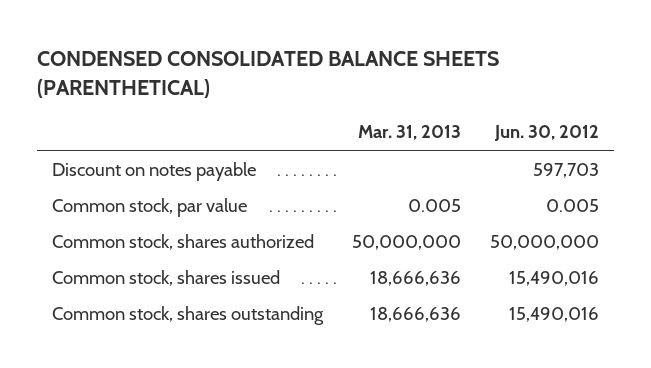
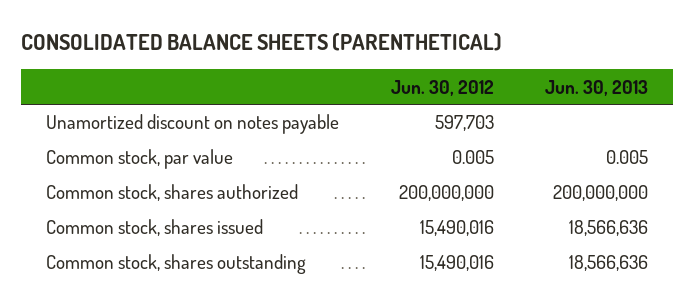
- CONDENSED CONSOLIDATED BALANCE SHEETS (PARENTHETICAL)
+ CONSOLIDATED BALANCE SHEETS (PARENTHETICAL)
- | Mar. 31, 2013 | Jun. 30, 2012
+ | Jun. 30, 2012 | Jun. 30, 2013
- Discount on notes payable | | 597,703
+ Unamortized discount on notes payable | 597,703 |
- Common stock, shares authorized | 50,000,000 | 50,000,000
+ Common stock, shares authorized | 200,000,000 | 200,000,000

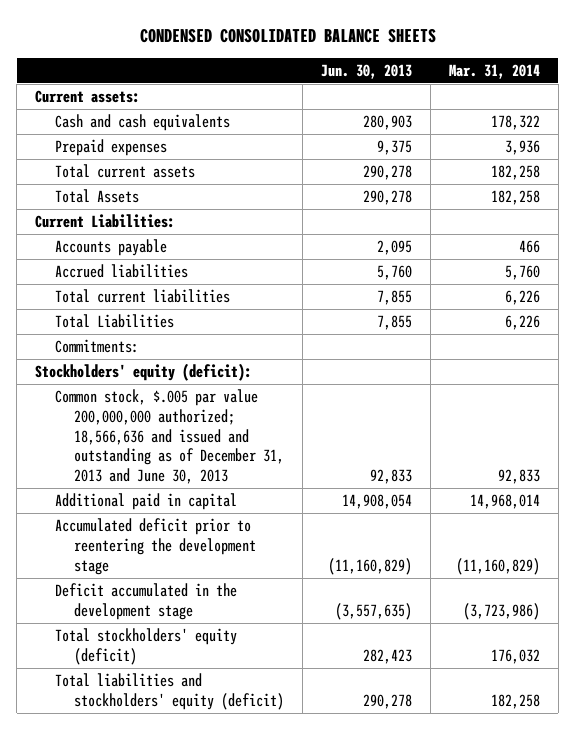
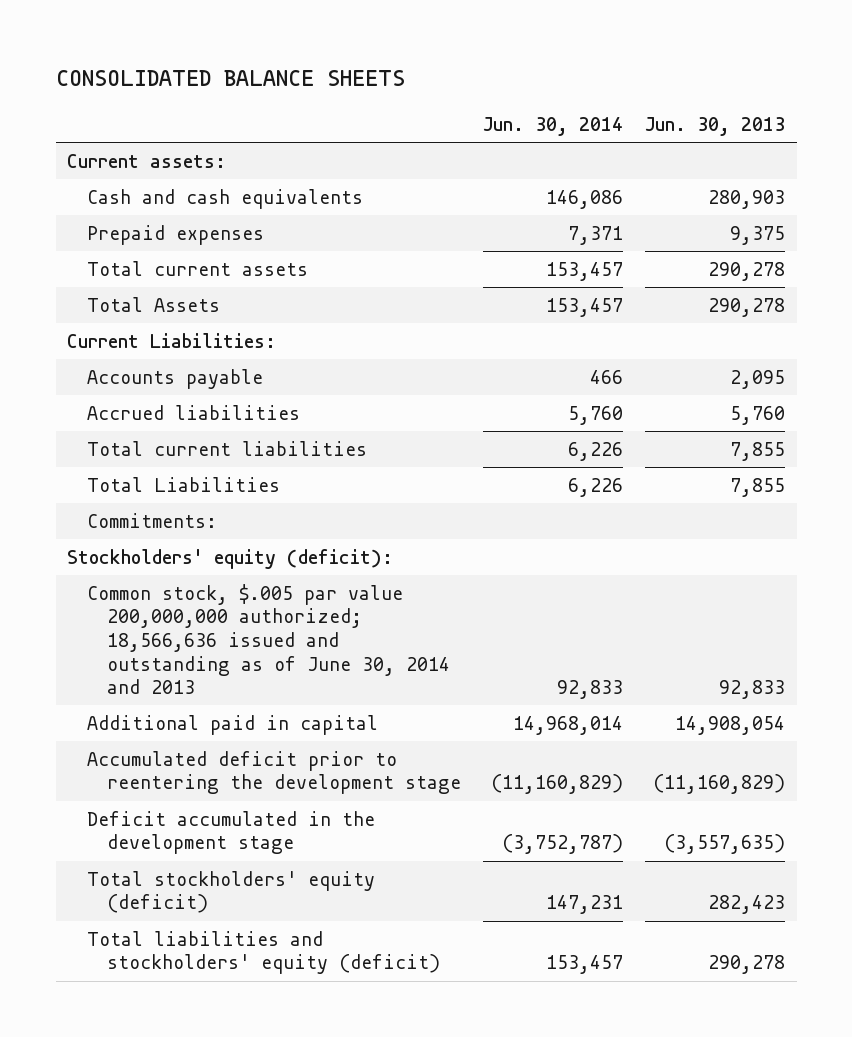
- CONDENSED CONSOLIDATED BALANCE SHEETS
+ CONSOLIDATED BALANCE SHEETS
- | Jun. 30, 2013 | Mar. 31, 2014
+ | Jun. 30, 2014 | Jun. 30, 2013
- Common stock, $.005 par value 200,000,000 authorized; 18,566,636 and issued and outstanding as of December 31, 2013 and June 30, 2013 | 92,833 | 92,833
+ Common stock, $.005 par value 200,000,000 authorized; 18,566,636 issued and outstanding as of June 30, 2014 and 2013 | 92,833 | 92,833

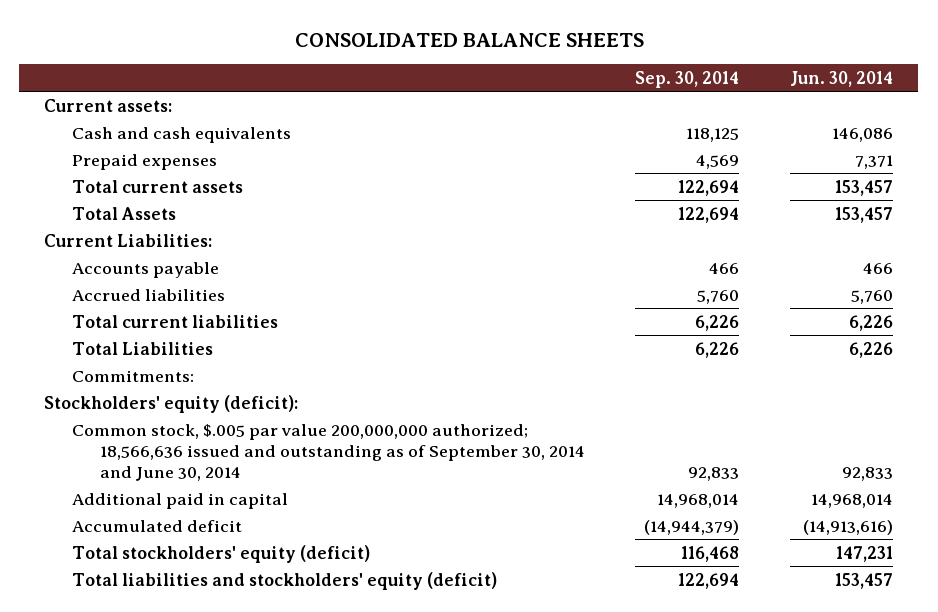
- | Jun. 30, 2014 | Jun. 30, 2013
+ | Sep. 30, 2014 | Jun. 30, 2014
- Common stock, $.005 par value 200,000,000 authorized; 18,566,636 issued and outstanding as of June 30, 2014 and 2013 | 92,833 | 92,833
+ Common stock, $.005 par value 200,000,000 authorized; 18,566,636 issued and outstanding as of September 30, 2014 and June 30, 2014 | 92,833 | 92,833
- Accumulated deficit prior to reentering the development stage | (11,160,829) | (11,160,829)
- Deficit accumulated in the development stage | (3,752,787) | (3,557,635)
+ Accumulated deficit | (14,944,379) | (14,913,616)

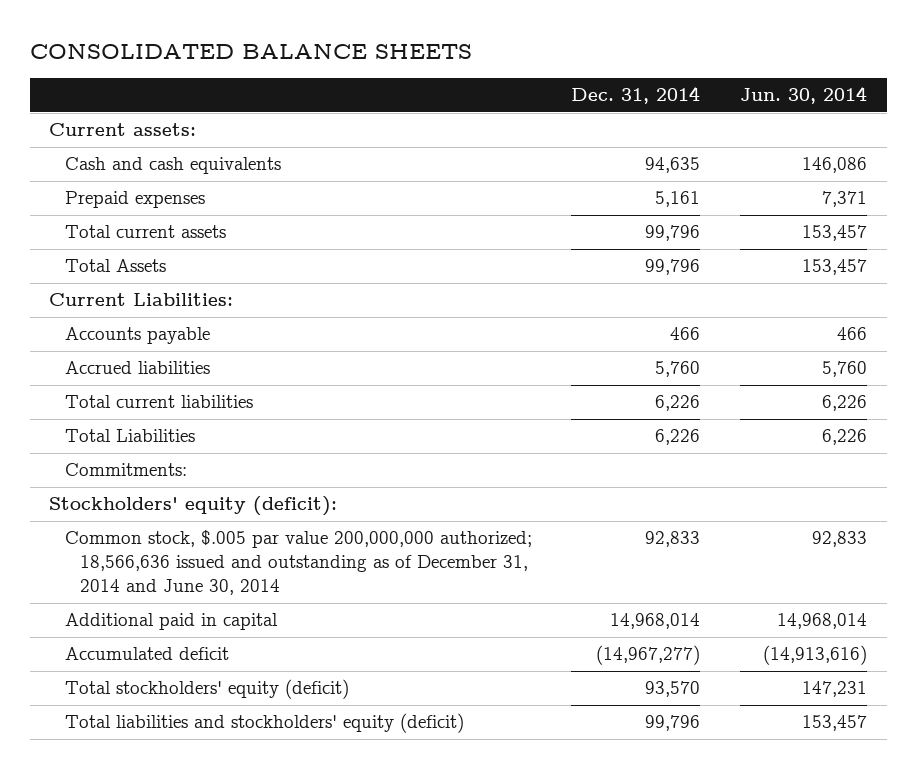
- | Sep. 30, 2014 | Jun. 30, 2014
+ | Dec. 31, 2014 | Jun. 30, 2014
- Common stock, $.005 par value 200,000,000 authorized; 18,566,636 issued and outstanding as of September 30, 2014 and June 30, 2014 | 92,833 | 92,833
+ Common stock, $.005 par value 200,000,000 authorized; 18,566,636 issued and outstanding as of December 31, 2014 and June 30, 2014 | 92,833 | 92,833

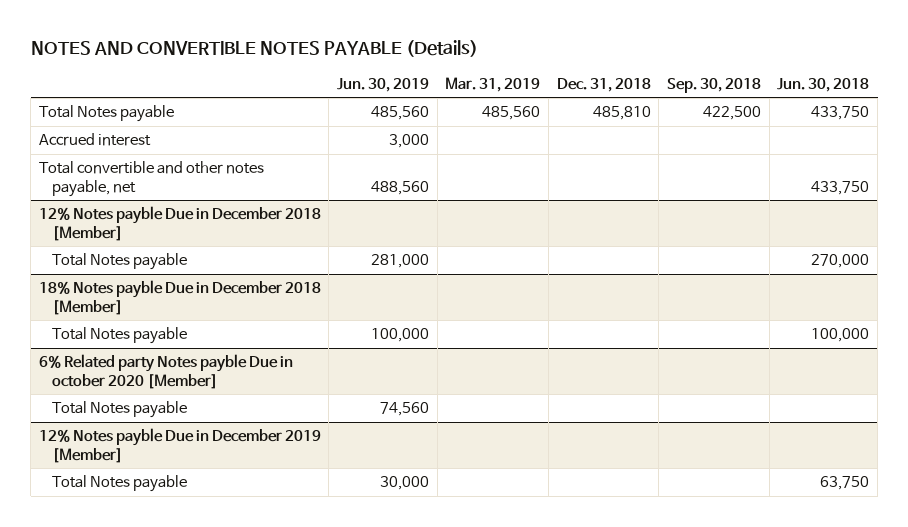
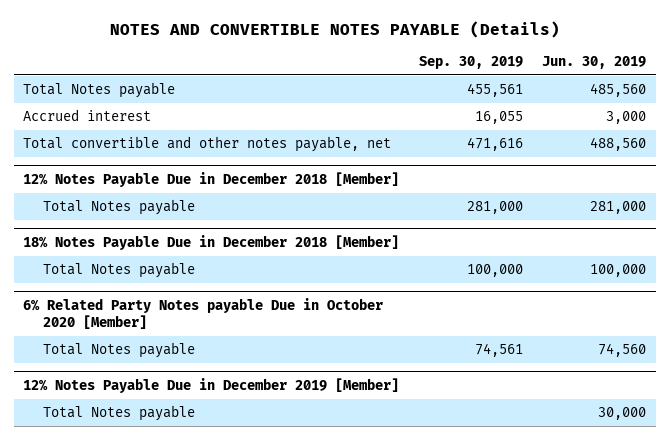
- | Jun. 30, 2019 | Mar. 31, 2019 | Dec. 31, 2018 | Sep. 30, 2018 | Jun. 30, 2018
+ | Sep. 30, 2019 | Jun. 30, 2019
- 12% Notes payble Due in December 2018 [Member]
+ 12% Notes Payable Due in December 2018 [Member]
- 18% Notes payble Due in December 2018 [Member]
+ 18% Notes Payable Due in December 2018 [Member]
- 6% Related party Notes payble Due in october 2020 [Member]
+ 6% Related Party Notes payable Due in October 2020 [Member]
- 12% Notes payble Due in December 2019 [Member]
+ 12% Notes Payable Due in December 2019 [Member]

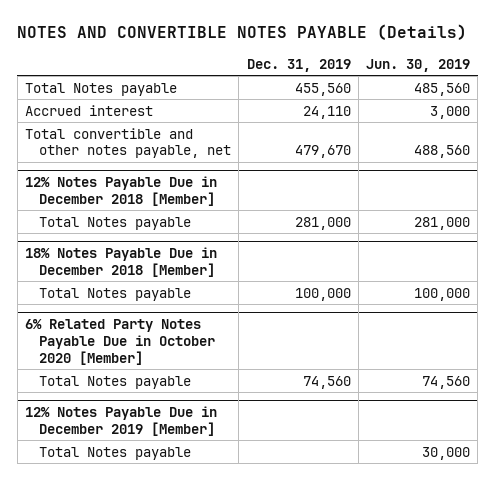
- | Sep. 30, 2019 | Jun. 30, 2019
+ | Dec. 31, 2019 | Jun. 30, 2019
- 6% Related Party Notes payable Due in October 2020 [Member]
+ 6% Related Party Notes Payable Due in October 2020 [Member]

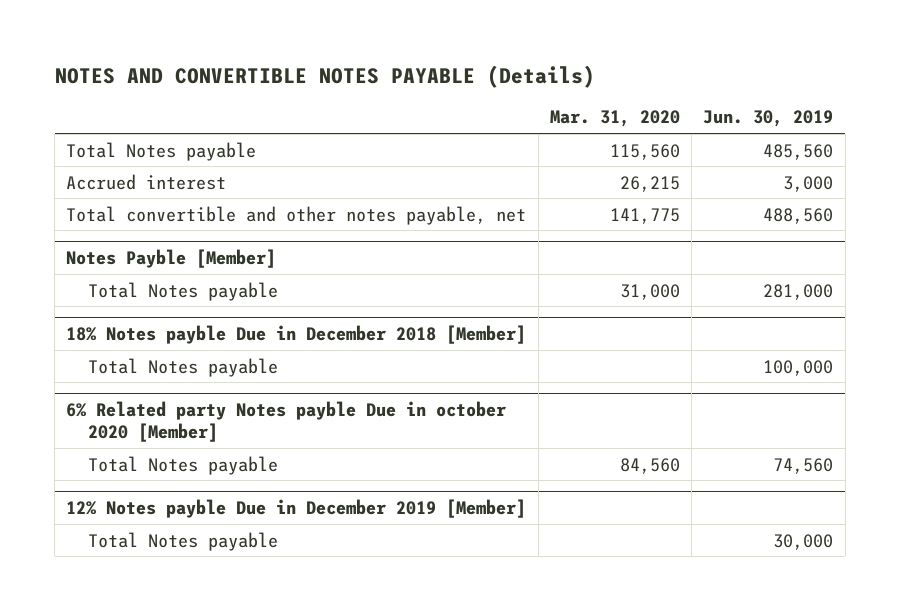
- | Dec. 31, 2019 | Jun. 30, 2019
+ | Mar. 31, 2020 | Jun. 30, 2019
- 12% Notes Payable Due in December 2018 [Member]
+ Notes Payble [Member]
- 18% Notes Payable Due in December 2018 [Member]
+ 18% Notes payble Due in December 2018 [Member]
- 6% Related Party Notes Payable Due in October 2020 [Member]
+ 6% Related party Notes payble Due in october 2020 [Member]
- 12% Notes Payable Due in December 2019 [Member]
+ 12% Notes payble Due in December 2019 [Member]

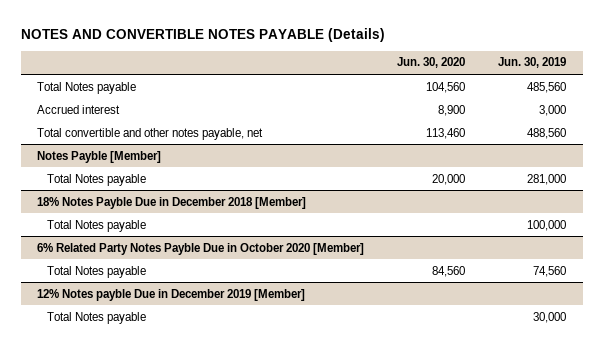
- | Mar. 31, 2020 | Jun. 30, 2019
+ | Jun. 30, 2020 | Jun. 30, 2019
- 18% Notes payble Due in December 2018 [Member]
+ 18% Notes Payble Due in December 2018 [Member]
- 6% Related party Notes payble Due in october 2020 [Member]
+ 6% Related Party Notes Payble Due in October 2020 [Member]

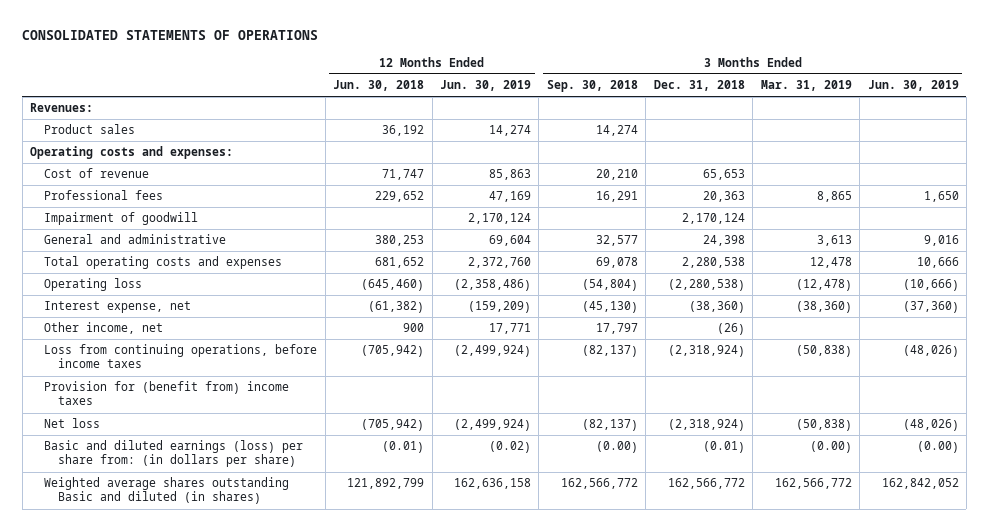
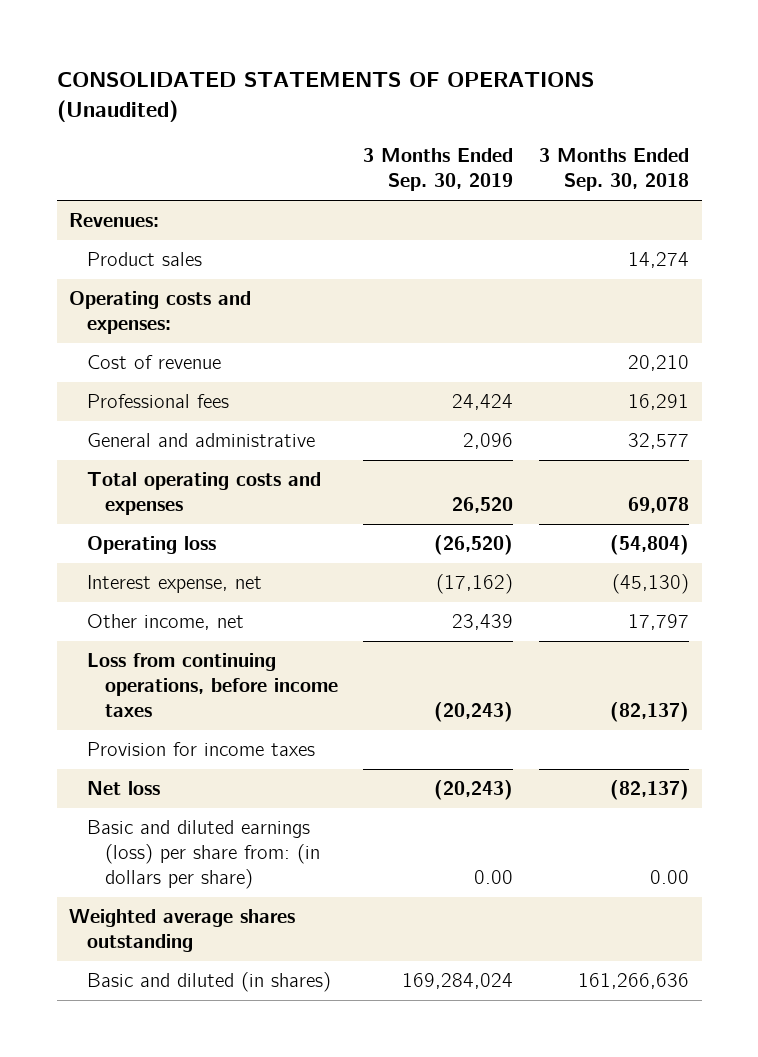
- CONSOLIDATED STATEMENTS OF OPERATIONS
+ CONSOLIDATED STATEMENTS OF OPERATIONS (Unaudited)
- | 12 Months Ended Jun. 30, 2018 | 12 Months Ended Jun. 30, 2019 | 3 Months Ended Sep. 30, 2018 | 3 Months Ended Dec. 31, 2018 | 3 Months Ended Mar. 31, 2019 | 3 Months Ended Jun. 30, 2019
+ | 3 Months Ended Sep. 30, 2019 | 3 Months Ended Sep. 30, 2018
- Impairment of goodwill | | 2,170,124 | | 2,170,124 | |
- Provision for (benefit from) income taxes
+ Provision for income taxes
- Basic and diluted earnings (loss) per share from: (in dollars per share) | (0.01) | (0.02) | (0.00) | (0.01) | (0.00) | (0.00)
- Weighted average shares outstanding Basic and diluted (in shares) | 121,892,799 | 162,636,158 | 162,566,772 | 162,566,772 | 162,566,772 | 162,842,052
+ Basic and diluted earnings (loss) per share from: (in dollars per share) | 0.00 | 0.00
+ Weighted average shares outstanding
+ Basic and diluted (in shares) | 169,284,024 | 161,266,636

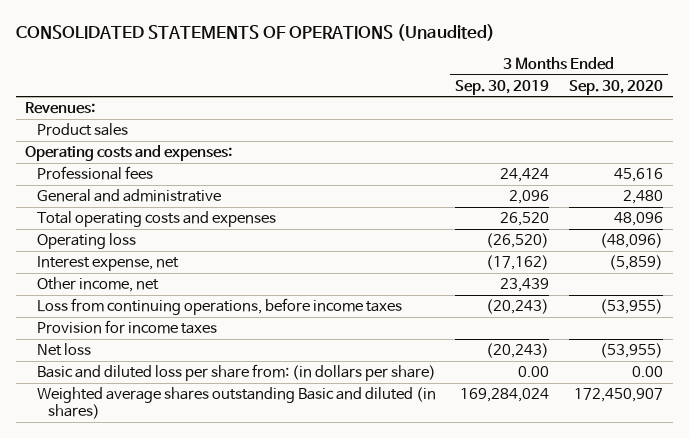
- | 3 Months Ended Sep. 30, 2019 | 3 Months Ended Sep. 30, 2018
+ | 3 Months Ended Sep. 30, 2019 | 3 Months Ended Sep. 30, 2020
- Cost of revenue | | 20,210
- Basic and diluted earnings (loss) per share from: (in dollars per share) | 0.00 | 0.00
- Weighted average shares outstanding
- Basic and diluted (in shares) | 169,284,024 | 161,266,636
+ Basic and diluted loss per share from: (in dollars per share) | 0.00 | 0.00
+ Weighted average shares outstanding Basic and diluted (in shares) | 169,284,024 | 172,450,907

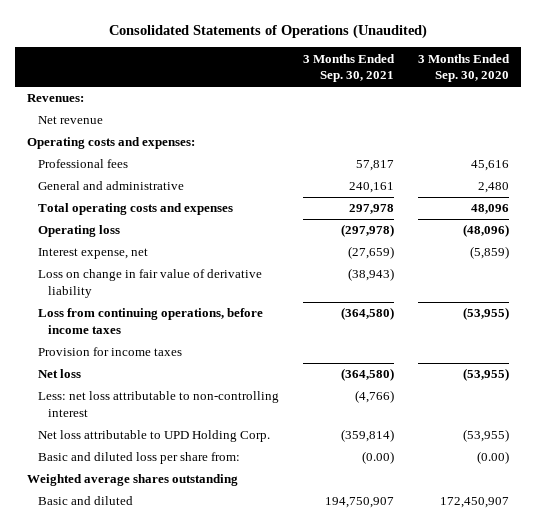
- CONSOLIDATED STATEMENTS OF OPERATIONS (Unaudited)
+ Consolidated Statements of Operations (Unaudited)
- | 3 Months Ended Sep. 30, 2019 | 3 Months Ended Sep. 30, 2020
+ | 3 Months Ended Sep. 30, 2021 | 3 Months Ended Sep. 30, 2020
- Product sales
+ Net revenue
- Other income, net | 23,439 |
+ Loss on change in fair value of derivative liability | (38,943) |
- Basic and diluted loss per share from: (in dollars per share) | 0.00 | 0.00
- Weighted average shares outstanding Basic and diluted (in shares) | 169,284,024 | 172,450,907
+ Less: net loss attributable to non-controlling interest | (4,766) |
+ Net loss attributable to UPD Holding Corp. | (359,814) | (53,955)
+ Basic and diluted loss per share from: | (0.00) | (0.00)
+ Weighted average shares outstanding
+ Basic and diluted | 194,750,907 | 172,450,907

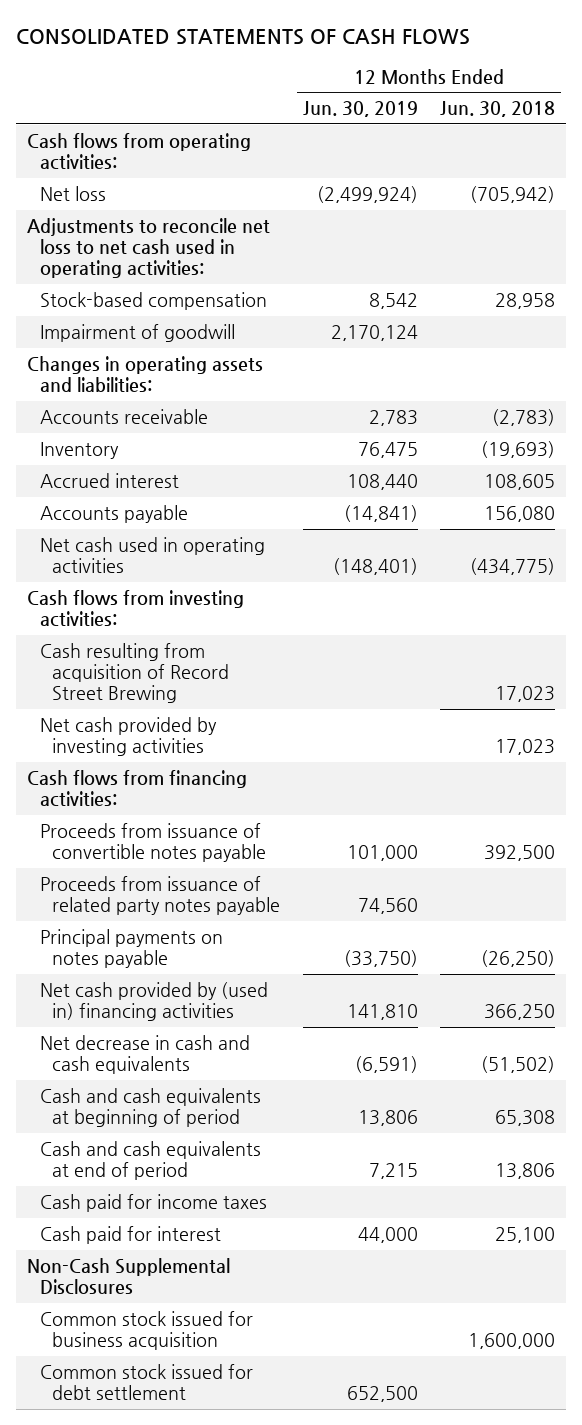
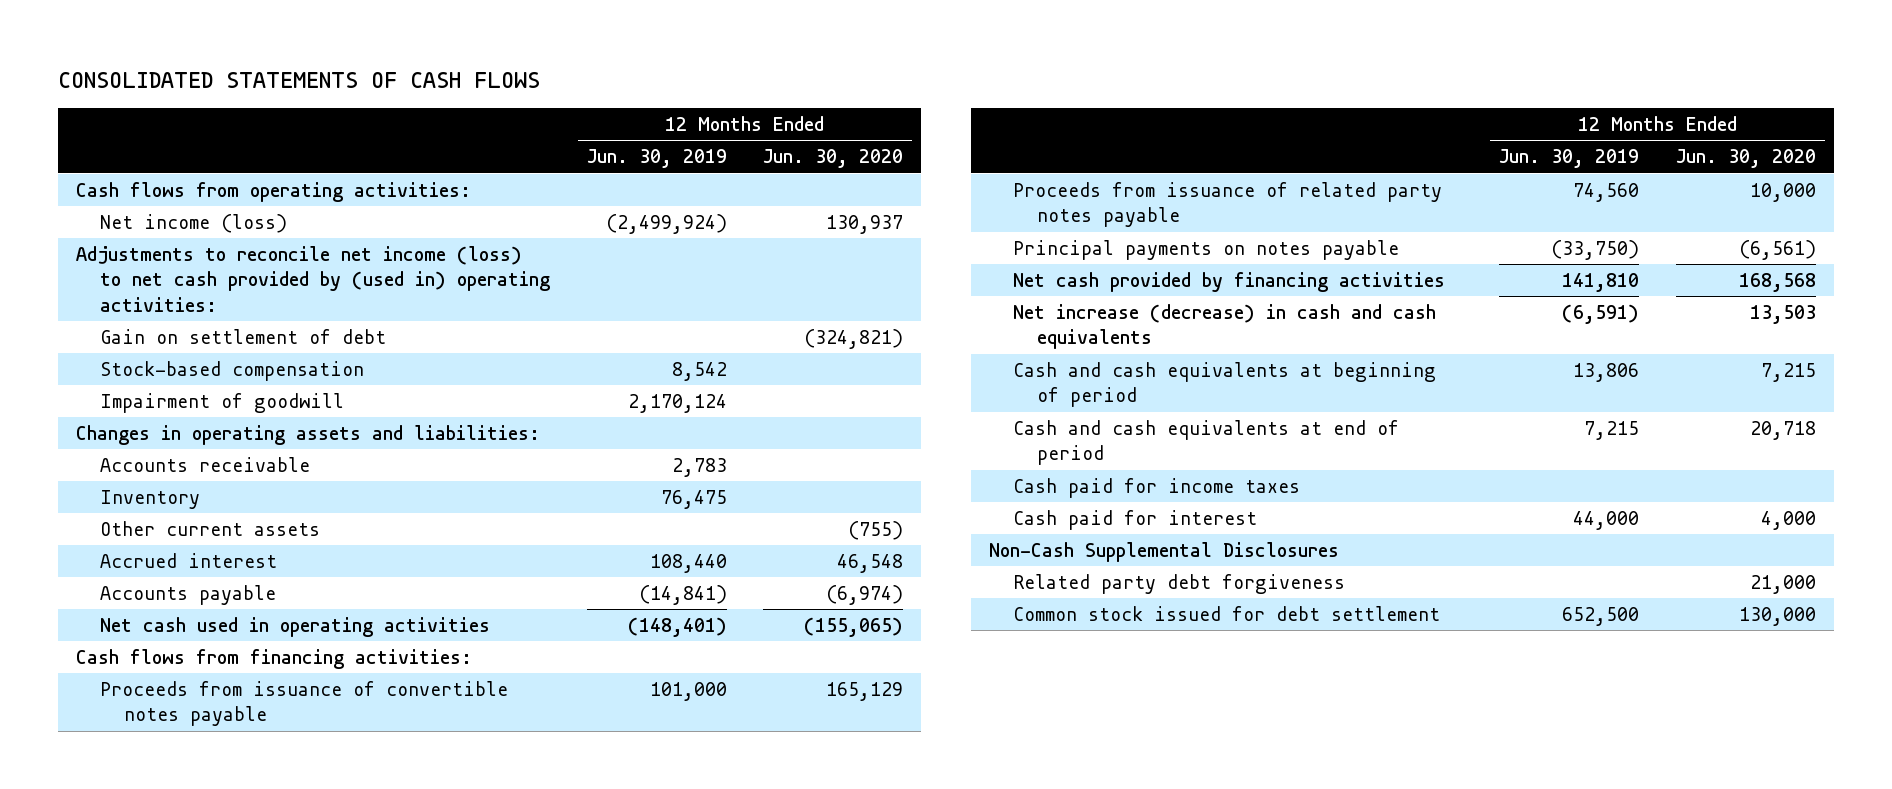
- | 12 Months Ended Jun. 30, 2019 | 12 Months Ended Jun. 30, 2018
+ | 12 Months Ended Jun. 30, 2019 | 12 Months Ended Jun. 30, 2020
- Net loss | (2,499,924) | (705,942)
- Adjustments to reconcile net loss to net cash used in operating activities:
+ Net income (loss) | (2,499,924) | 130,937
+ Adjustments to reconcile net income (loss) to net cash provided by (used in) operating activities:
+ Gain on settlement of debt | | (324,821)
+ Other current assets | | (755)
- Cash flows from investing activities:
- Cash resulting from acquisition of Record Street Brewing | | 17,023
- Net cash provided by investing activities | | 17,023
- Net cash provided by (used in) financing activities | 141,810 | 366,250
- Net decrease in cash and cash equivalents | (6,591) | (51,502)
+ Net cash provided by financing activities | 141,810 | 168,568
+ Net increase (decrease) in cash and cash equivalents | (6,591) | 13,503
- Common stock issued for business acquisition | | 1,600,000
+ Related party debt forgiveness | | 21,000

